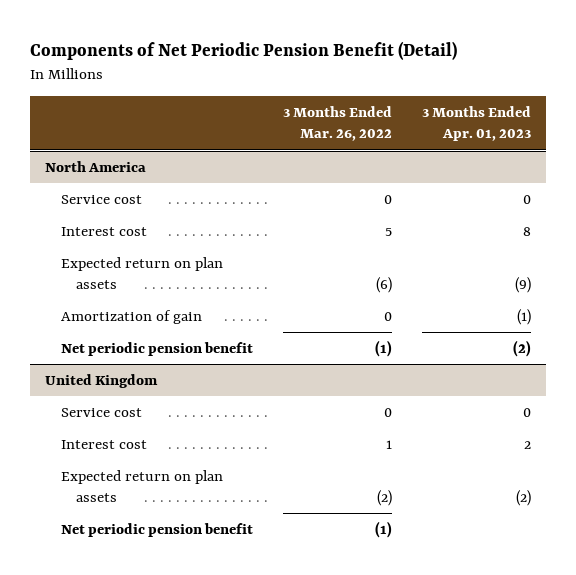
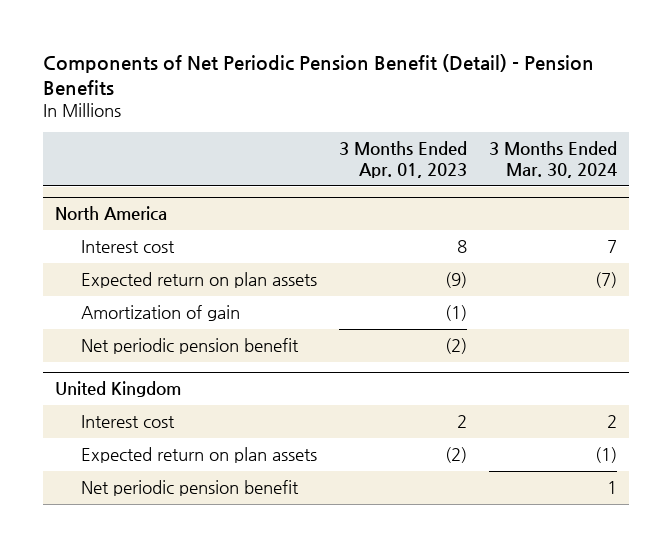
- Components of Net Periodic Pension Benefit (Detail)
+ Components of Net Periodic Pension Benefit (Detail) - Pension Benefits
- | 3 Months Ended Mar. 26, 2022 | 3 Months Ended Apr. 01, 2023
+ | 3 Months Ended Apr. 01, 2023 | 3 Months Ended Mar. 30, 2024
@ North America
- Service cost | 0 | 0
@ United Kingdom
- Service cost | 0 | 0

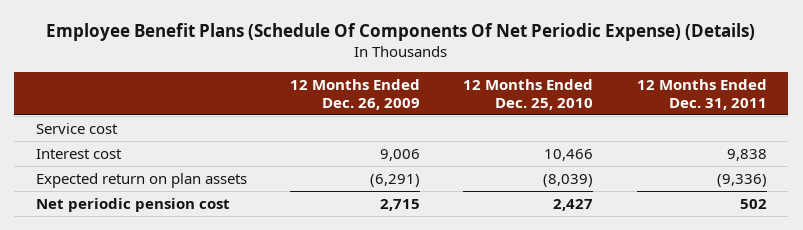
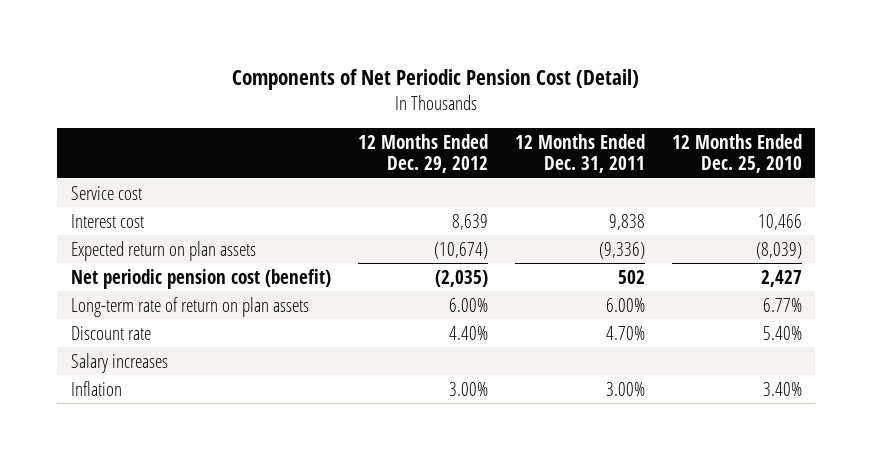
- Employee Benefit Plans (Schedule Of Components Of Net Periodic Expense) (Details)
+ Components of Net Periodic Pension Cost (Detail)
- | 12 Months Ended Dec. 26, 2009 | 12 Months Ended Dec. 25, 2010 | 12 Months Ended Dec. 31, 2011
+ | 12 Months Ended Dec. 29, 2012 | 12 Months Ended Dec. 31, 2011 | 12 Months Ended Dec. 25, 2010
- Net periodic pension cost | 2,715 | 2,427 | 502
+ Net periodic pension cost (benefit) | (2,035) | 502 | 2,427
+ Long-term rate of return on plan assets | 6.00% | 6.00% | 6.77%
+ Discount rate | 4.40% | 4.70% | 5.40%
+ Salary increases
+ Inflation | 3.00% | 3.00% | 3.40%

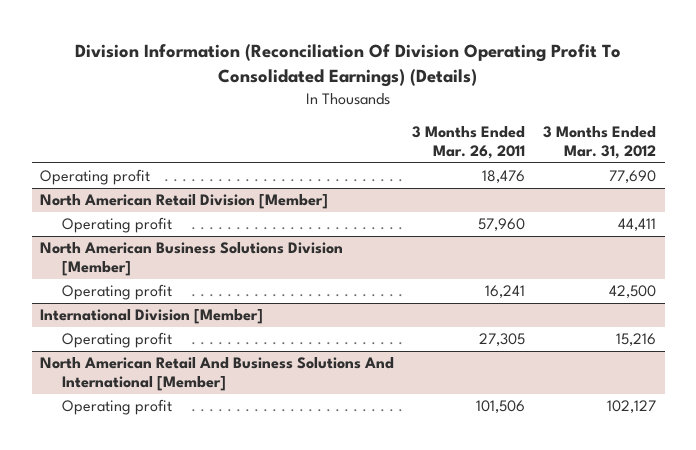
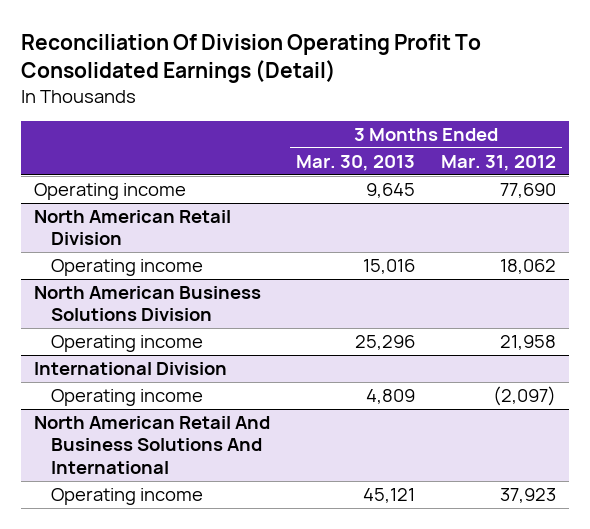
- Division Information (Reconciliation Of Division Operating Profit To Consolidated Earnings) (Details)
+ Reconciliation Of Division Operating Profit To Consolidated Earnings (Detail)
- | 3 Months Ended Mar. 26, 2011 | 3 Months Ended Mar. 31, 2012
+ | 3 Months Ended Mar. 30, 2013 | 3 Months Ended Mar. 31, 2012
- Operating profit | 18,476 | 77,690
- North American Retail Division [Member]
- Operating profit | 57,960 | 44,411
- North American Business Solutions Division [Member]
- Operating profit | 16,241 | 42,500
- International Division [Member]
- Operating profit | 27,305 | 15,216
- North American Retail And Business Solutions And International [Member]
- Operating profit | 101,506 | 102,127
+ Operating income | 9,645 | 77,690
+ North American Retail Division
+ Operating income | 15,016 | 18,062
+ North American Business Solutions Division
+ Operating income | 25,296 | 21,958
+ International Division
+ Operating income | 4,809 | (2,097)
+ North American Retail And Business Solutions And International
+ Operating income | 45,121 | 37,923

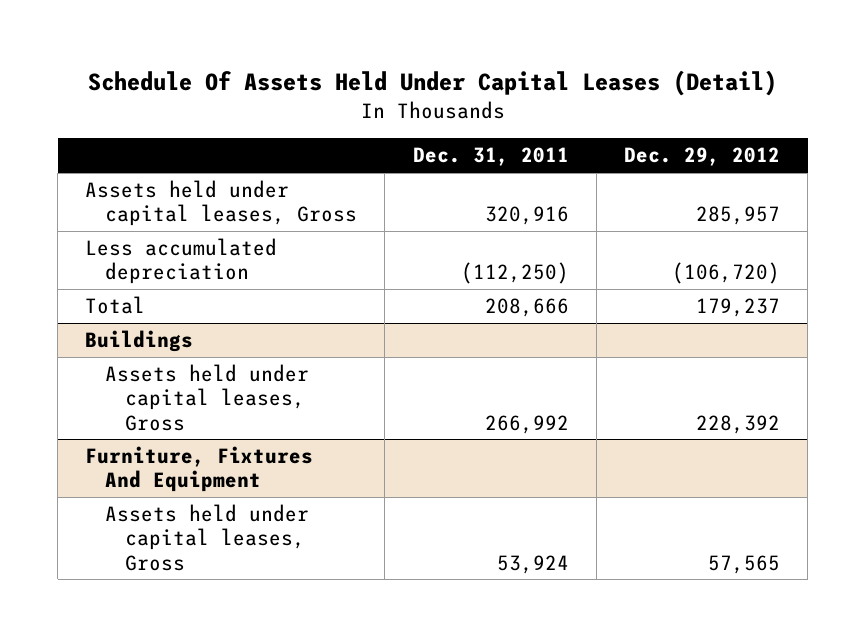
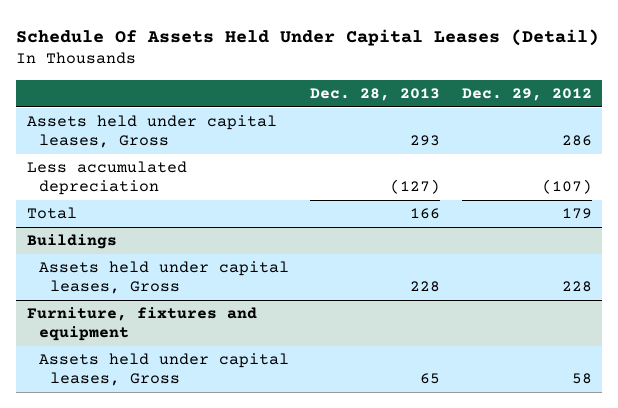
- | Dec. 31, 2011 | Dec. 29, 2012
+ | Dec. 28, 2013 | Dec. 29, 2012
- Assets held under capital leases, Gross | 320,916 | 285,957
- Less accumulated depreciation | (112,250) | (106,720)
- Total | 208,666 | 179,237
+ Assets held under capital leases, Gross | 293 | 286
+ Less accumulated depreciation | (127) | (107)
+ Total | 166 | 179
@ Buildings
- Assets held under capital leases, Gross | 266,992 | 228,392
- Furniture, Fixtures And Equipment
- Assets held under capital leases, Gross | 53,924 | 57,565
@ Buildings
+ Assets held under capital leases, Gross | 228 | 228
+ Furniture, fixtures and equipment
+ Assets held under capital leases, Gross | 65 | 58

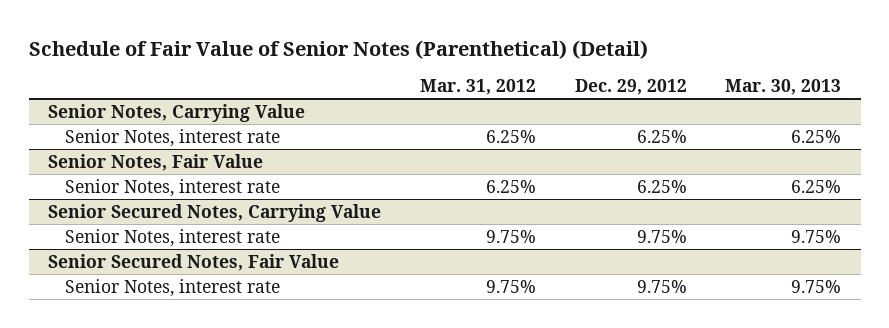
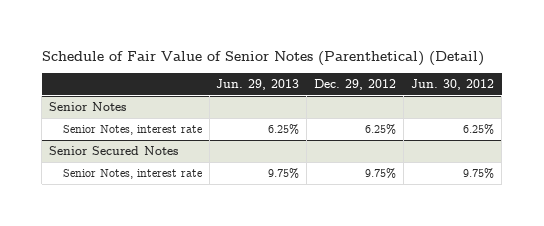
- | Mar. 31, 2012 | Dec. 29, 2012 | Mar. 30, 2013
+ | Jun. 29, 2013 | Dec. 29, 2012 | Jun. 30, 2012
- Senior Notes, Carrying Value
- Senior Notes, interest rate | 6.25% | 6.25% | 6.25%
- Senior Notes, Fair Value
+ Senior Notes
- Senior Secured Notes, Carrying Value
- Senior Notes, interest rate | 9.75% | 9.75% | 9.75%
- Senior Secured Notes, Fair Value
+ Senior Secured Notes

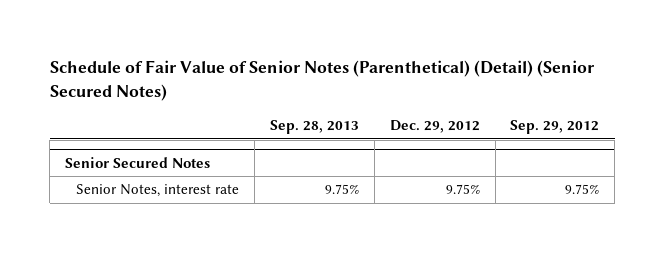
- Schedule of Fair Value of Senior Notes (Parenthetical) (Detail)
+ Schedule of Fair Value of Senior Notes (Parenthetical) (Detail) (Senior Secured Notes)
- | Jun. 29, 2013 | Dec. 29, 2012 | Jun. 30, 2012
+ | Sep. 28, 2013 | Dec. 29, 2012 | Sep. 29, 2012
- Senior Notes
- Senior Notes, interest rate | 6.25% | 6.25% | 6.25%

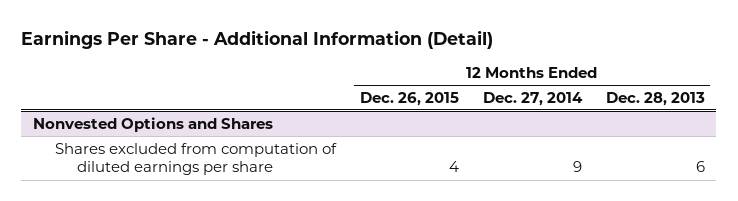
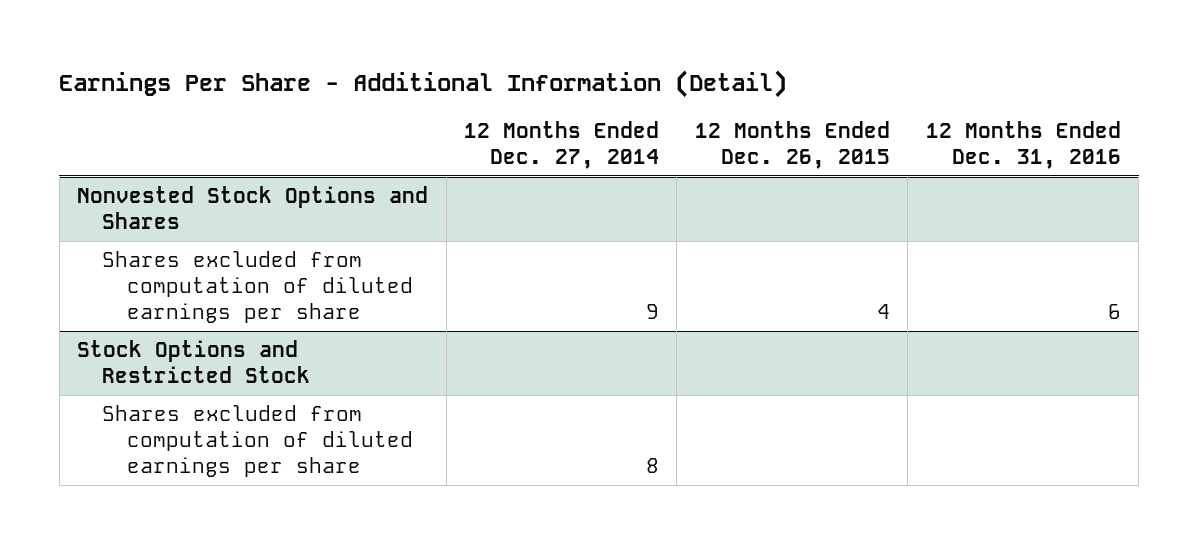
- | 12 Months Ended Dec. 26, 2015 | 12 Months Ended Dec. 27, 2014 | 12 Months Ended Dec. 28, 2013
+ | 12 Months Ended Dec. 27, 2014 | 12 Months Ended Dec. 26, 2015 | 12 Months Ended Dec. 31, 2016
- Nonvested Options and Shares
+ Nonvested Stock Options and Shares
+ Stock Options and Restricted Stock
+ Shares excluded from computation of diluted earnings per share | 8 | |

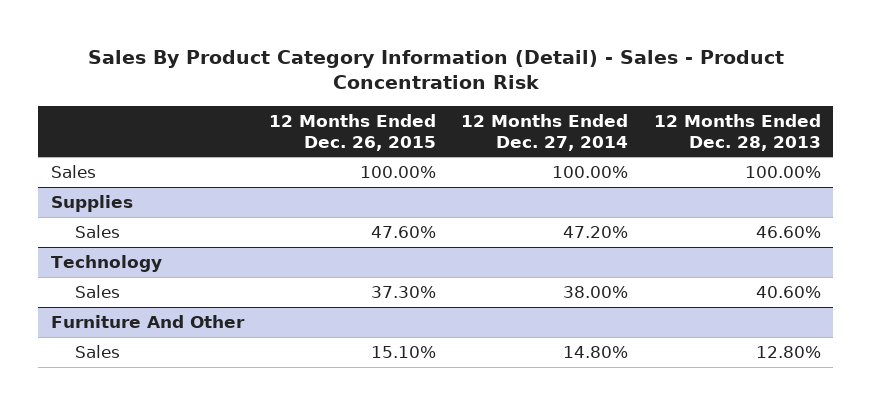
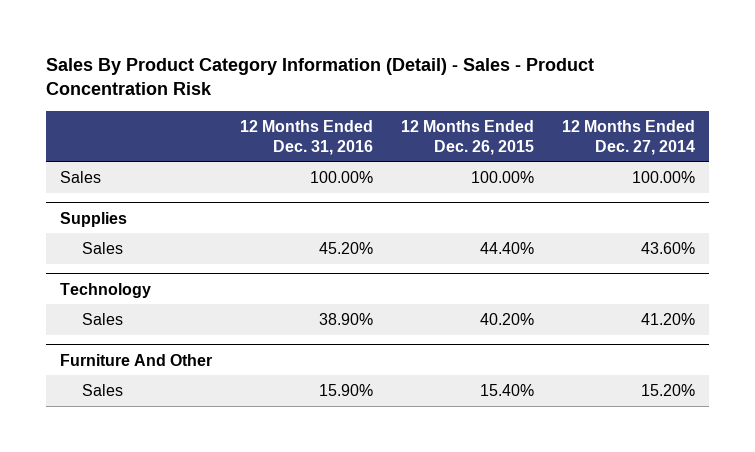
- | 12 Months Ended Dec. 26, 2015 | 12 Months Ended Dec. 27, 2014 | 12 Months Ended Dec. 28, 2013
+ | 12 Months Ended Dec. 31, 2016 | 12 Months Ended Dec. 26, 2015 | 12 Months Ended Dec. 27, 2014
@ Supplies
- Sales | 47.60% | 47.20% | 46.60%
+ Sales | 45.20% | 44.40% | 43.60%
@ Technology
- Sales | 37.30% | 38.00% | 40.60%
+ Sales | 38.90% | 40.20% | 41.20%
@ Furniture And Other
- Sales | 15.10% | 14.80% | 12.80%
+ Sales | 15.90% | 15.40% | 15.20%

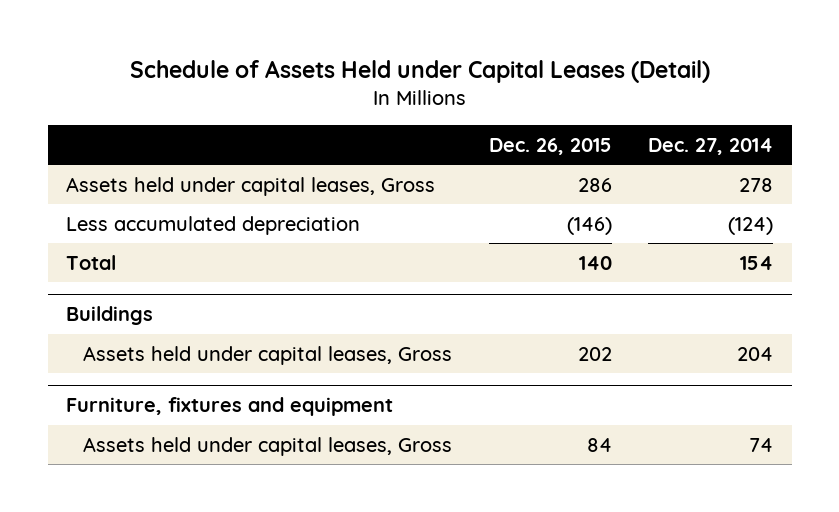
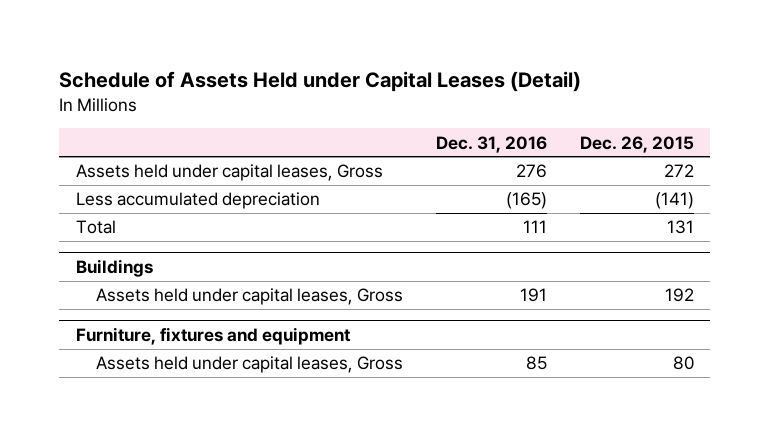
- | Dec. 26, 2015 | Dec. 27, 2014
+ | Dec. 31, 2016 | Dec. 26, 2015
- Assets held under capital leases, Gross | 286 | 278
- Less accumulated depreciation | (146) | (124)
- Total | 140 | 154
+ Assets held under capital leases, Gross | 276 | 272
+ Less accumulated depreciation | (165) | (141)
+ Total | 111 | 131
@ Buildings
- Assets held under capital leases, Gross | 202 | 204
+ Assets held under capital leases, Gross | 191 | 192
@ Furniture, fixtures and equipment
- Assets held under capital leases, Gross | 84 | 74
+ Assets held under capital leases, Gross | 85 | 80

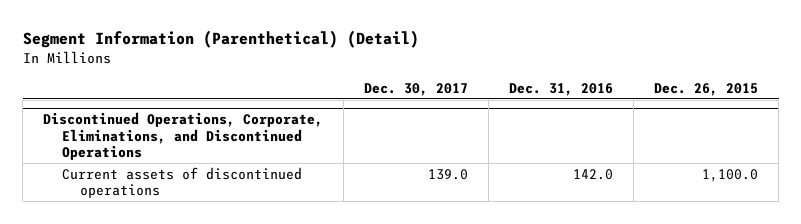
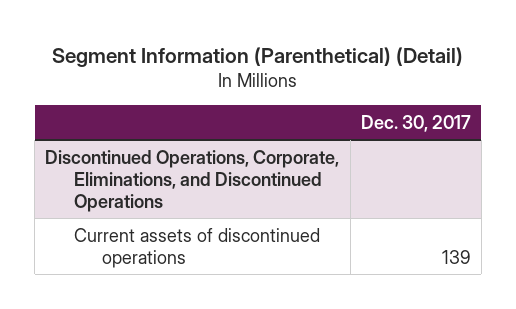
- | Dec. 30, 2017 | Dec. 31, 2016 | Dec. 26, 2015
+ | Dec. 30, 2017
@ Discontinued Operations, Corporate, Eliminations, and Discontinued Operations
- Current assets of discontinued operations | 139.0 | 142.0 | 1,100.0
+ Current assets of discontinued operations | 139

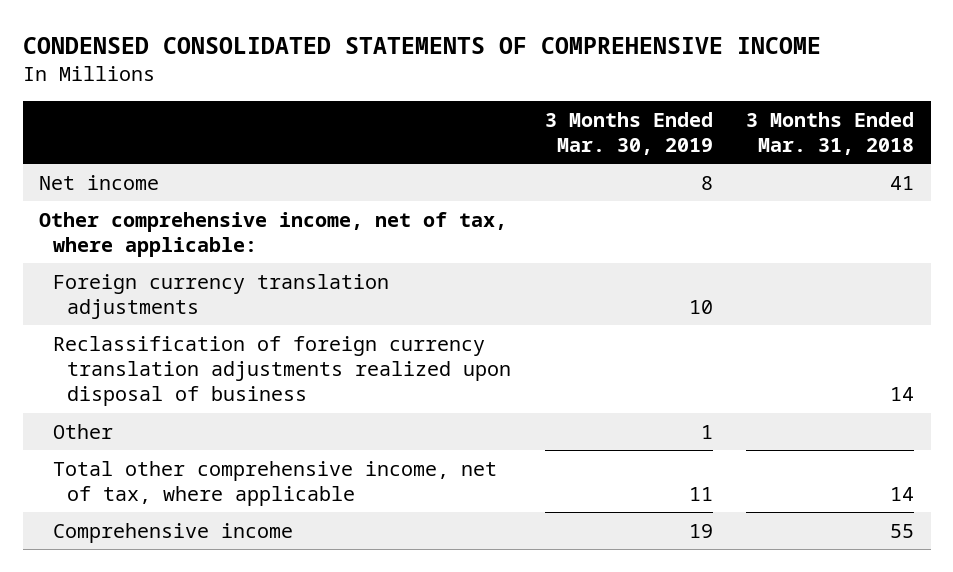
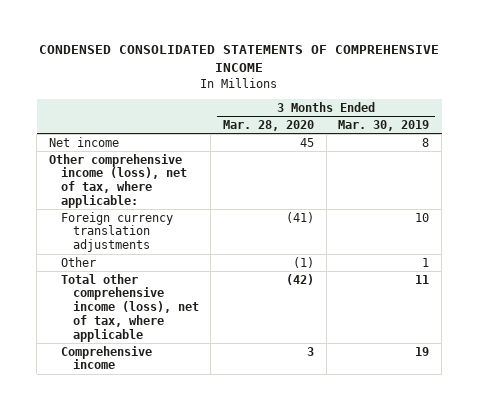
- | 3 Months Ended Mar. 30, 2019 | 3 Months Ended Mar. 31, 2018
+ | 3 Months Ended Mar. 28, 2020 | 3 Months Ended Mar. 30, 2019
- Other comprehensive income, net of tax, where applicable:
+ Other comprehensive income (loss), net of tax, where applicable:
- Reclassification of foreign currency translation adjustments realized upon disposal of business | | 14
- Total other comprehensive income, net of tax, where applicable | 11 | 14
+ Total other comprehensive income (loss), net of tax, where applicable | (42) | 11

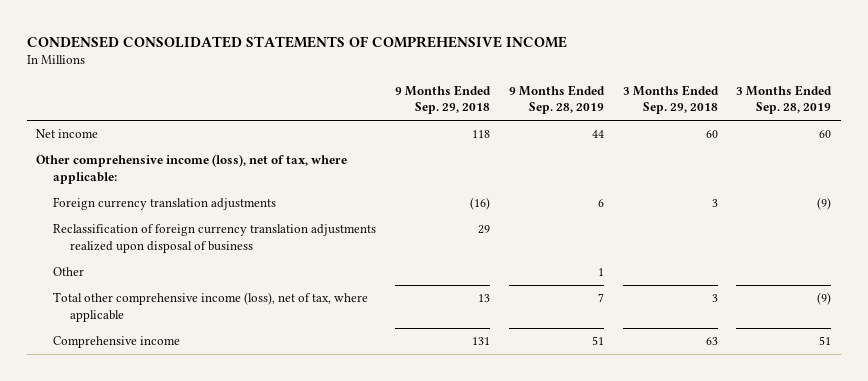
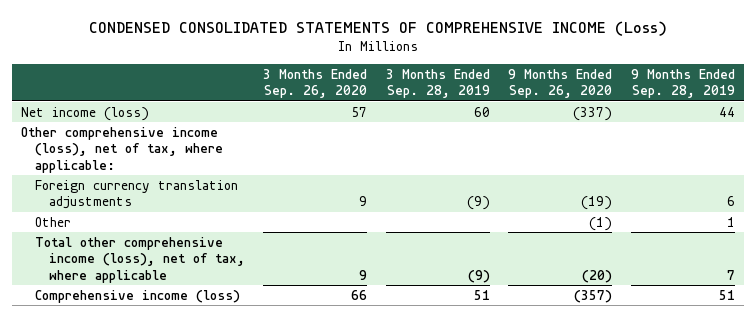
- CONDENSED CONSOLIDATED STATEMENTS OF COMPREHENSIVE INCOME
+ CONDENSED CONSOLIDATED STATEMENTS OF COMPREHENSIVE INCOME (Loss)
- | 9 Months Ended Sep. 29, 2018 | 9 Months Ended Sep. 28, 2019 | 3 Months Ended Sep. 29, 2018 | 3 Months Ended Sep. 28, 2019
+ | 3 Months Ended Sep. 26, 2020 | 3 Months Ended Sep. 28, 2019 | 9 Months Ended Sep. 26, 2020 | 9 Months Ended Sep. 28, 2019
- Net income | 118 | 44 | 60 | 60
+ Net income (loss) | 57 | 60 | (337) | 44
- Reclassification of foreign currency translation adjustments realized upon disposal of business | 29 | | |
- Comprehensive income | 131 | 51 | 63 | 51
+ Comprehensive income (loss) | 66 | 51 | (357) | 51

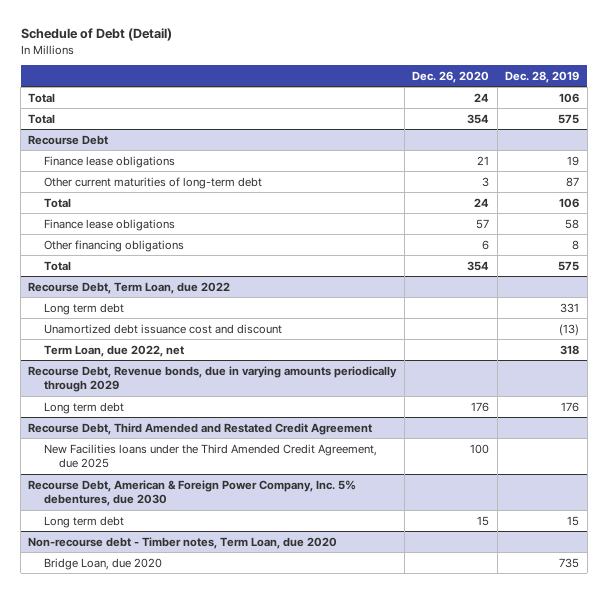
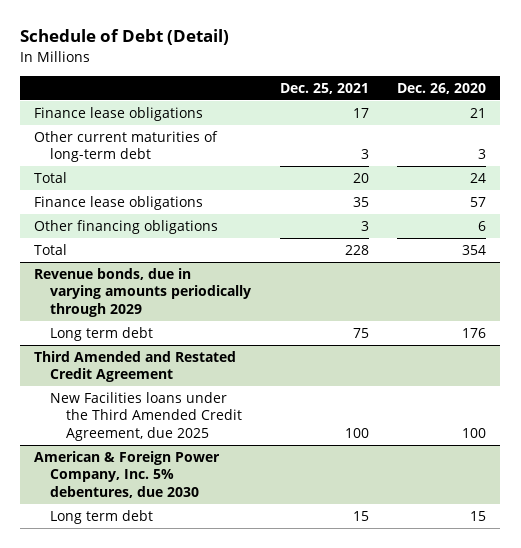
- | Dec. 26, 2020 | Dec. 28, 2019
+ | Dec. 25, 2021 | Dec. 26, 2020
- Total | 24 | 106
- Total | 354 | 575
- Recourse Debt
- Recourse Debt, Term Loan, due 2022
- Long term debt | | 331
- Unamortized debt issuance cost and discount | | (13)
- Term Loan, due 2022, net | | 318
- Recourse Debt, Revenue bonds, due in varying amounts periodically through 2029
+ Revenue bonds, due in varying amounts periodically through 2029
- Recourse Debt, Third Amended and Restated Credit Agreement
+ Third Amended and Restated Credit Agreement
- Recourse Debt, American & Foreign Power Company, Inc. 5% debentures, due 2030
+ American & Foreign Power Company, Inc. 5% debentures, due 2030
- Non-recourse debt - Timber notes, Term Loan, due 2020
- Bridge Loan, due 2020 | | 735

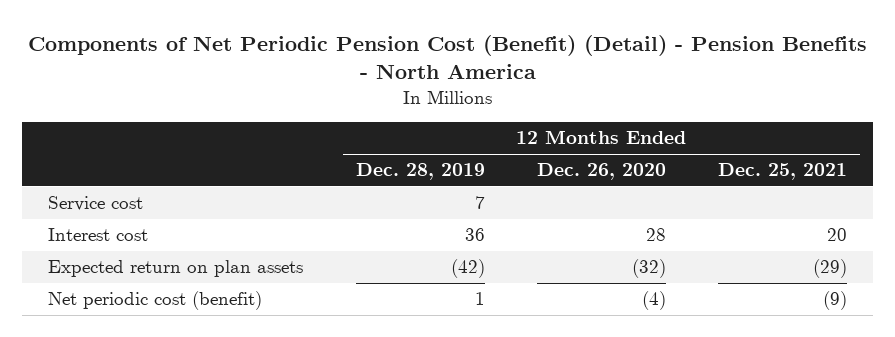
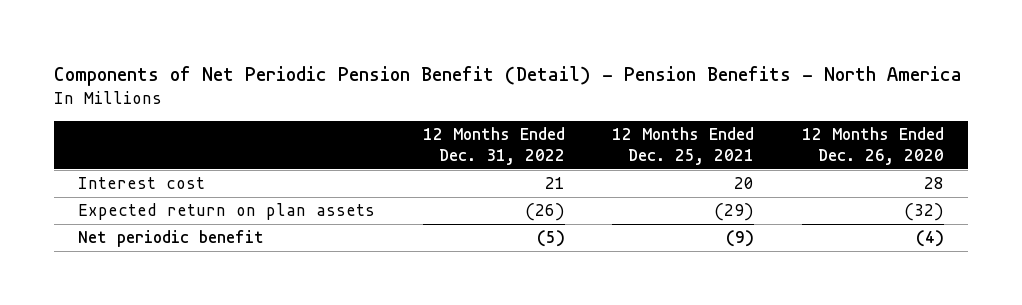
- Components of Net Periodic Pension Cost (Benefit) (Detail) - Pension Benefits - North America
+ Components of Net Periodic Pension Benefit (Detail) - Pension Benefits - North America
- | 12 Months Ended Dec. 28, 2019 | 12 Months Ended Dec. 26, 2020 | 12 Months Ended Dec. 25, 2021
+ | 12 Months Ended Dec. 31, 2022 | 12 Months Ended Dec. 25, 2021 | 12 Months Ended Dec. 26, 2020
- Service cost | 7 | |
- Net periodic cost (benefit) | 1 | (4) | (9)
+ Net periodic benefit | (5) | (9) | (4)

